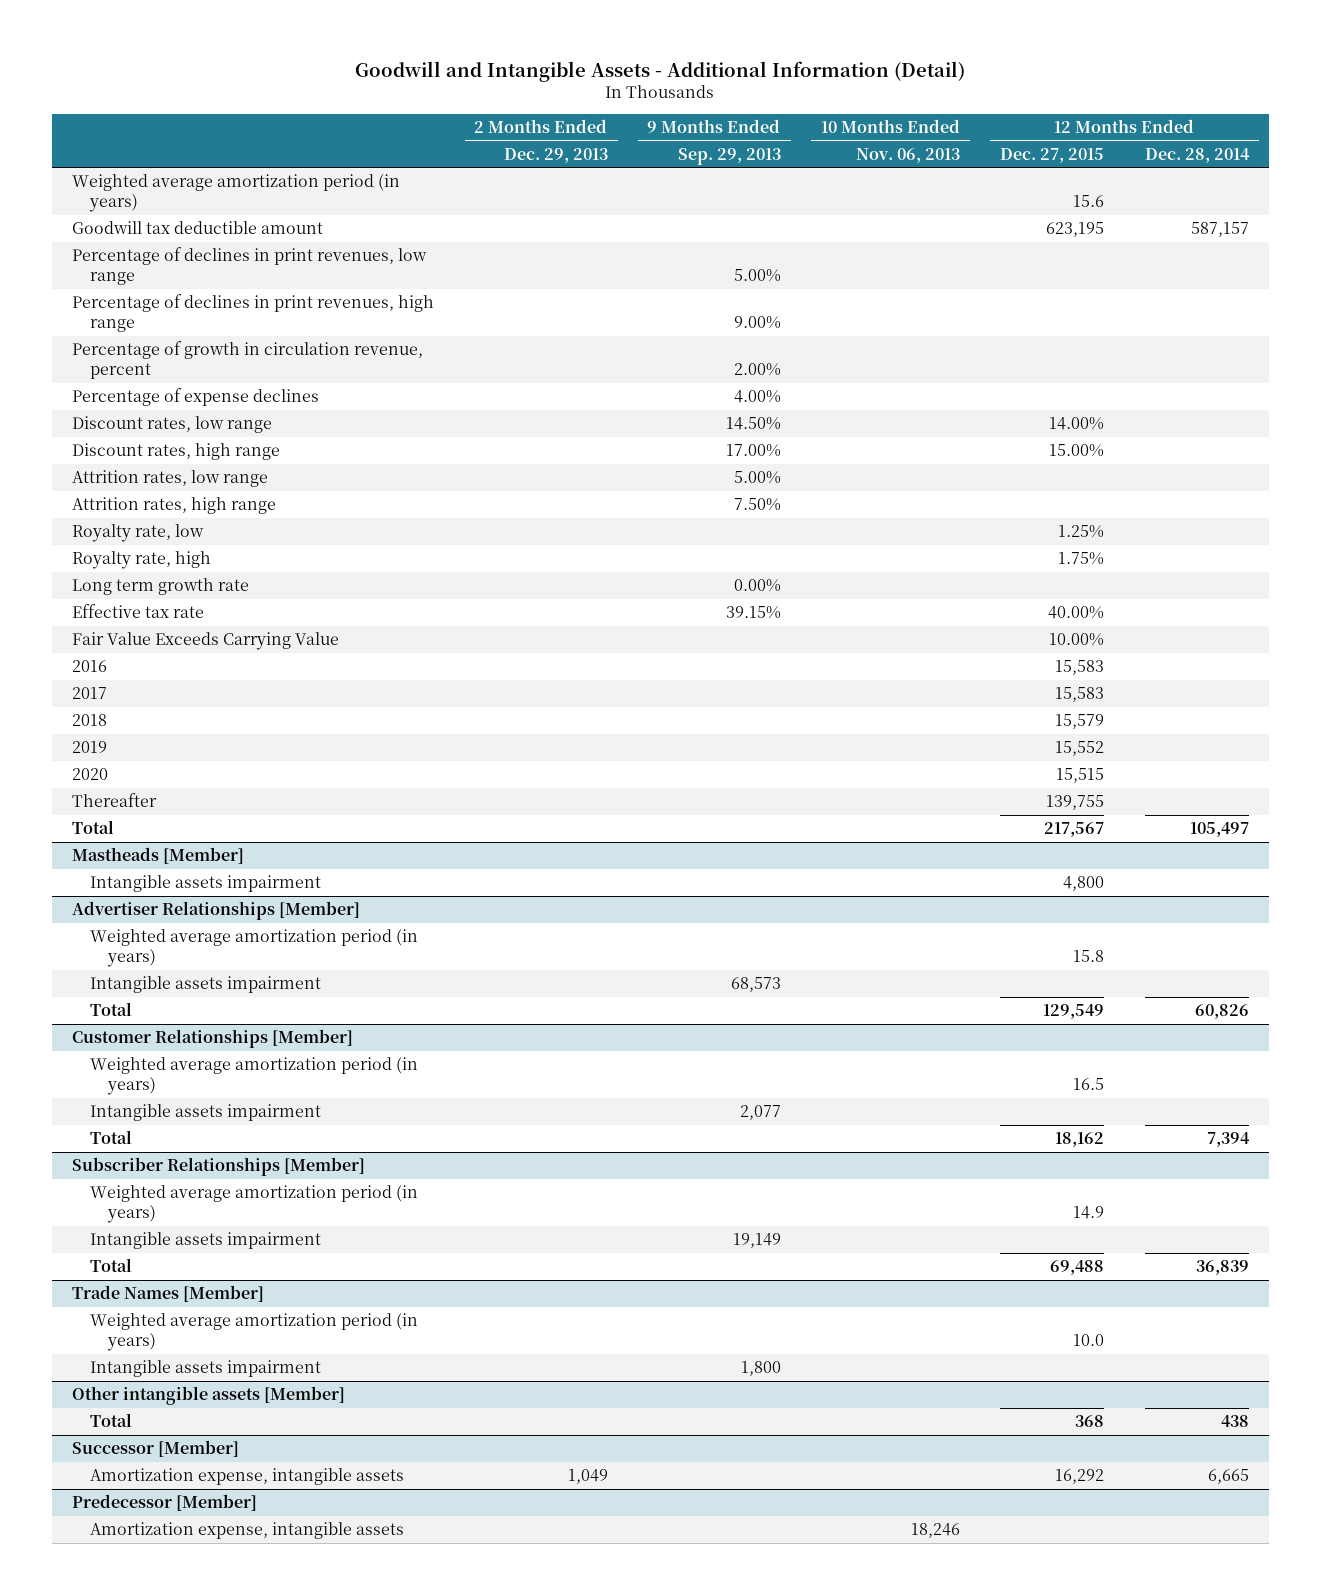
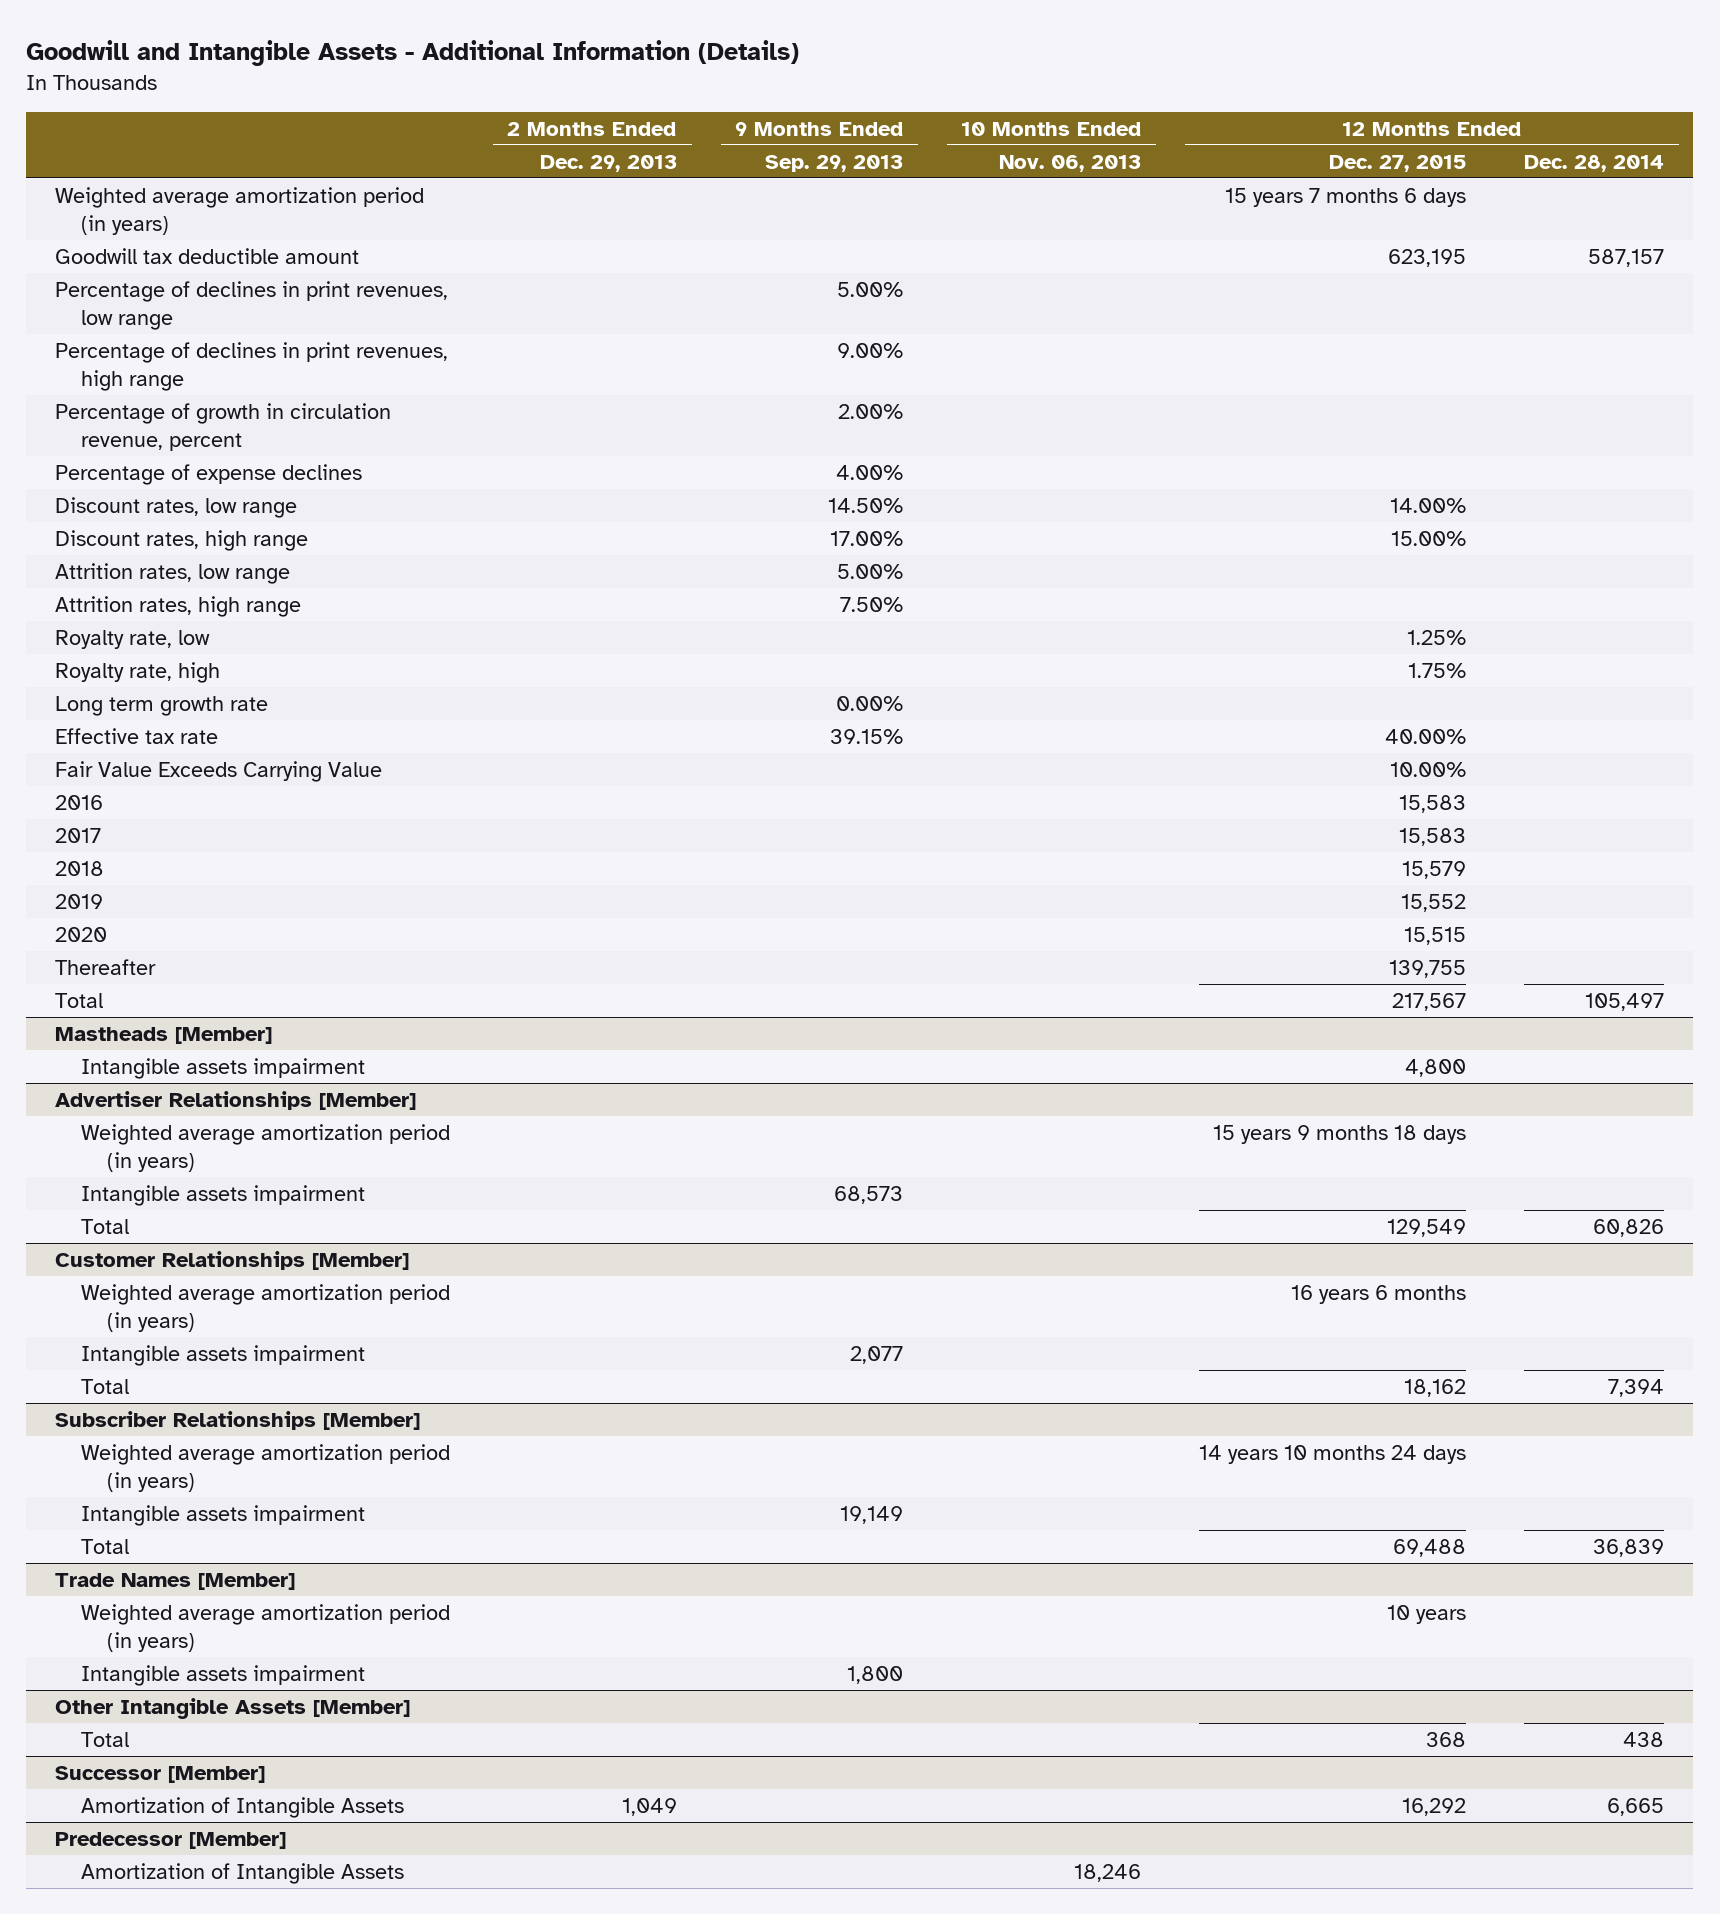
- Goodwill and Intangible Assets - Additional Information (Detail)
+ Goodwill and Intangible Assets - Additional Information (Details)
- Weighted average amortization period (in years) | | | | 15.6 |
+ Weighted average amortization period (in years) | | | | 15 years 7 months 6 days |
@ Advertiser Relationships [Member]
- Weighted average amortization period (in years) | | | | 15.8 |
+ Weighted average amortization period (in years) | | | | 15 years 9 months 18 days |
@ Customer Relationships [Member]
- Weighted average amortization period (in years) | | | | 16.5 |
+ Weighted average amortization period (in years) | | | | 16 years 6 months |
@ Subscriber Relationships [Member]
- Weighted average amortization period (in years) | | | | 14.9 |
+ Weighted average amortization period (in years) | | | | 14 years 10 months 24 days |
@ Trade Names [Member]
- Weighted average amortization period (in years) | | | | 10.0 |
+ Weighted average amortization period (in years) | | | | 10 years |
- Other intangible assets [Member]
+ Other Intangible Assets [Member]
@ Successor [Member]
- Amortization expense, intangible assets | 1,049 | | | 16,292 | 6,665
+ Amortization of Intangible Assets | 1,049 | | | 16,292 | 6,665
@ Predecessor [Member]
- Amortization expense, intangible assets | | | 18,246 | |
+ Amortization of Intangible Assets | | | 18,246 | |

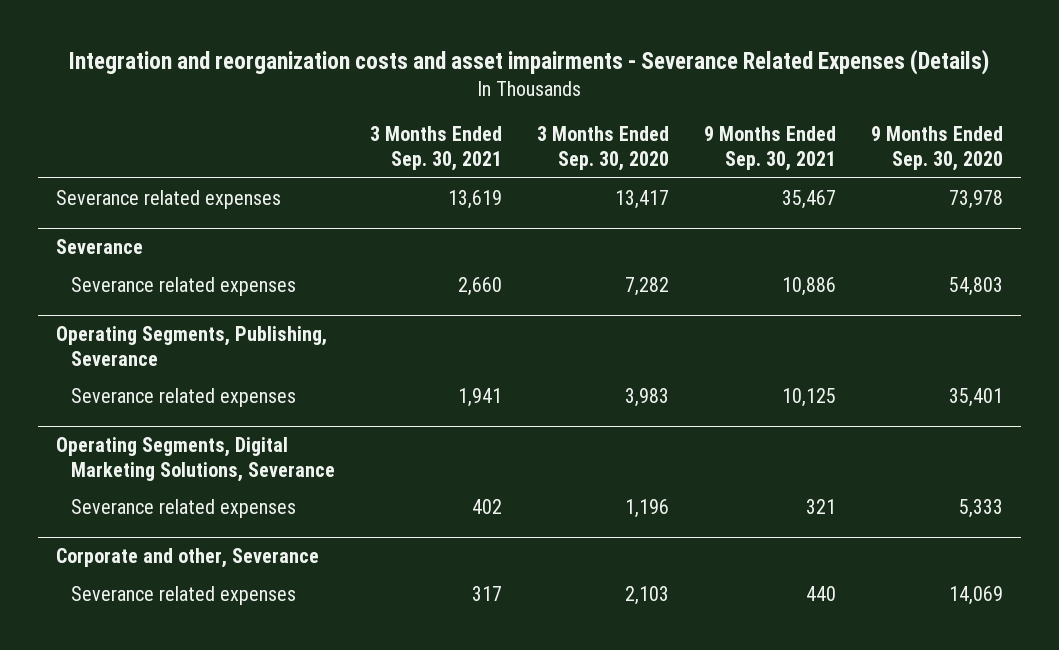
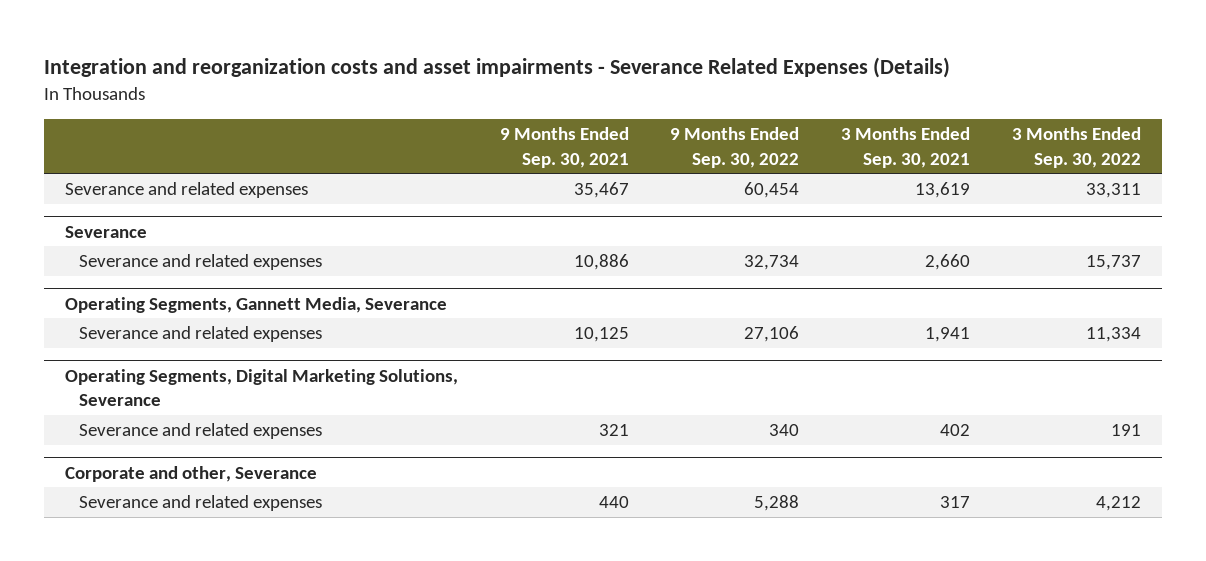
- | 3 Months Ended Sep. 30, 2021 | 3 Months Ended Sep. 30, 2020 | 9 Months Ended Sep. 30, 2021 | 9 Months Ended Sep. 30, 2020
+ | 9 Months Ended Sep. 30, 2021 | 9 Months Ended Sep. 30, 2022 | 3 Months Ended Sep. 30, 2021 | 3 Months Ended Sep. 30, 2022
- Severance related expenses | 13,619 | 13,417 | 35,467 | 73,978
+ Severance and related expenses | 35,467 | 60,454 | 13,619 | 33,311
@ Severance
- Severance related expenses | 2,660 | 7,282 | 10,886 | 54,803
- Operating Segments, Publishing, Severance
- Severance related expenses | 1,941 | 3,983 | 10,125 | 35,401
@ Severance
+ Severance and related expenses | 10,886 | 32,734 | 2,660 | 15,737
+ Operating Segments, Gannett Media, Severance
+ Severance and related expenses | 10,125 | 27,106 | 1,941 | 11,334
@ Operating Segments, Digital Marketing Solutions, Severance
- Severance related expenses | 402 | 1,196 | 321 | 5,333
+ Severance and related expenses | 321 | 340 | 402 | 191
@ Corporate and other, Severance
- Severance related expenses | 317 | 2,103 | 440 | 14,069
+ Severance and related expenses | 440 | 5,288 | 317 | 4,212

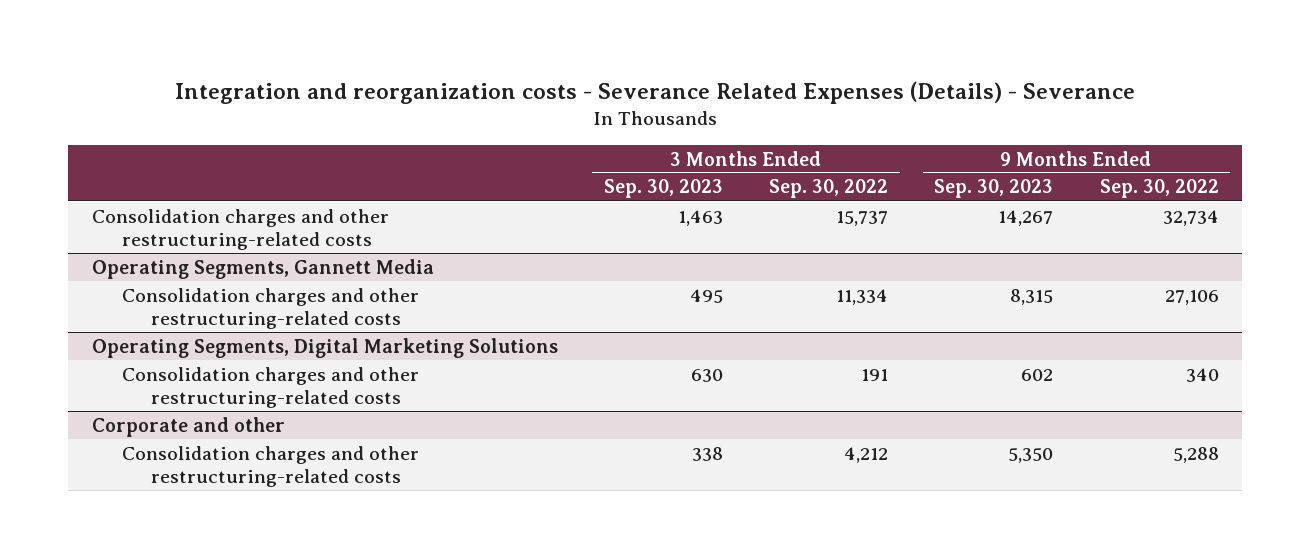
- Integration and reorganization costs and asset impairments - Severance Related Expenses (Details)
+ Integration and reorganization costs - Severance Related Expenses (Details) - Severance
- | 9 Months Ended Sep. 30, 2021 | 9 Months Ended Sep. 30, 2022 | 3 Months Ended Sep. 30, 2021 | 3 Months Ended Sep. 30, 2022
+ | 3 Months Ended Sep. 30, 2023 | 3 Months Ended Sep. 30, 2022 | 9 Months Ended Sep. 30, 2023 | 9 Months Ended Sep. 30, 2022
- Severance and related expenses | 35,467 | 60,454 | 13,619 | 33,311
- Severance
- Severance and related expenses | 10,886 | 32,734 | 2,660 | 15,737
- Operating Segments, Gannett Media, Severance
- Severance and related expenses | 10,125 | 27,106 | 1,941 | 11,334
- Operating Segments, Digital Marketing Solutions, Severance
- Severance and related expenses | 321 | 340 | 402 | 191
- Corporate and other, Severance
- Severance and related expenses | 440 | 5,288 | 317 | 4,212
+ Consolidation charges and other restructuring-related costs | 1,463 | 15,737 | 14,267 | 32,734
+ Operating Segments, Gannett Media
+ Consolidation charges and other restructuring-related costs | 495 | 11,334 | 8,315 | 27,106
+ Operating Segments, Digital Marketing Solutions
+ Consolidation charges and other restructuring-related costs | 630 | 191 | 602 | 340
+ Corporate and other
+ Consolidation charges and other restructuring-related costs | 338 | 4,212 | 5,350 | 5,288

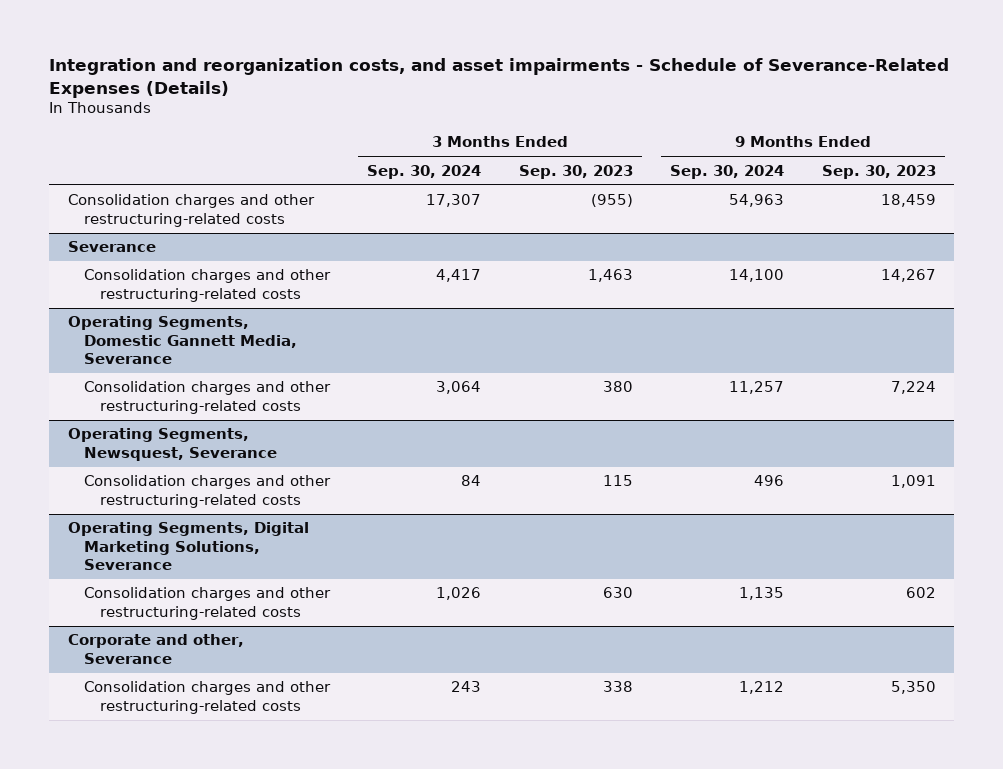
- Integration and reorganization costs - Severance Related Expenses (Details) - Severance
+ Integration and reorganization costs, and asset impairments - Schedule of Severance-Related Expenses (Details)
- | 3 Months Ended Sep. 30, 2023 | 3 Months Ended Sep. 30, 2022 | 9 Months Ended Sep. 30, 2023 | 9 Months Ended Sep. 30, 2022
+ | 3 Months Ended Sep. 30, 2024 | 3 Months Ended Sep. 30, 2023 | 9 Months Ended Sep. 30, 2024 | 9 Months Ended Sep. 30, 2023
+ Consolidation charges and other restructuring-related costs | 17,307 | (955) | 54,963 | 18,459
+ Severance
- Operating Segments, Gannett Media
- Consolidation charges and other restructuring-related costs | 495 | 11,334 | 8,315 | 27,106
- Operating Segments, Digital Marketing Solutions
+ Operating Segments, Domestic Gannett Media, Severance
+ Consolidation charges and other restructuring-related costs | 3,064 | 380 | 11,257 | 7,224
+ Operating Segments, Newsquest, Severance
+ Consolidation charges and other restructuring-related costs | 84 | 115 | 496 | 1,091
+ Operating Segments, Digital Marketing Solutions, Severance
- Corporate and other
+ Corporate and other, Severance

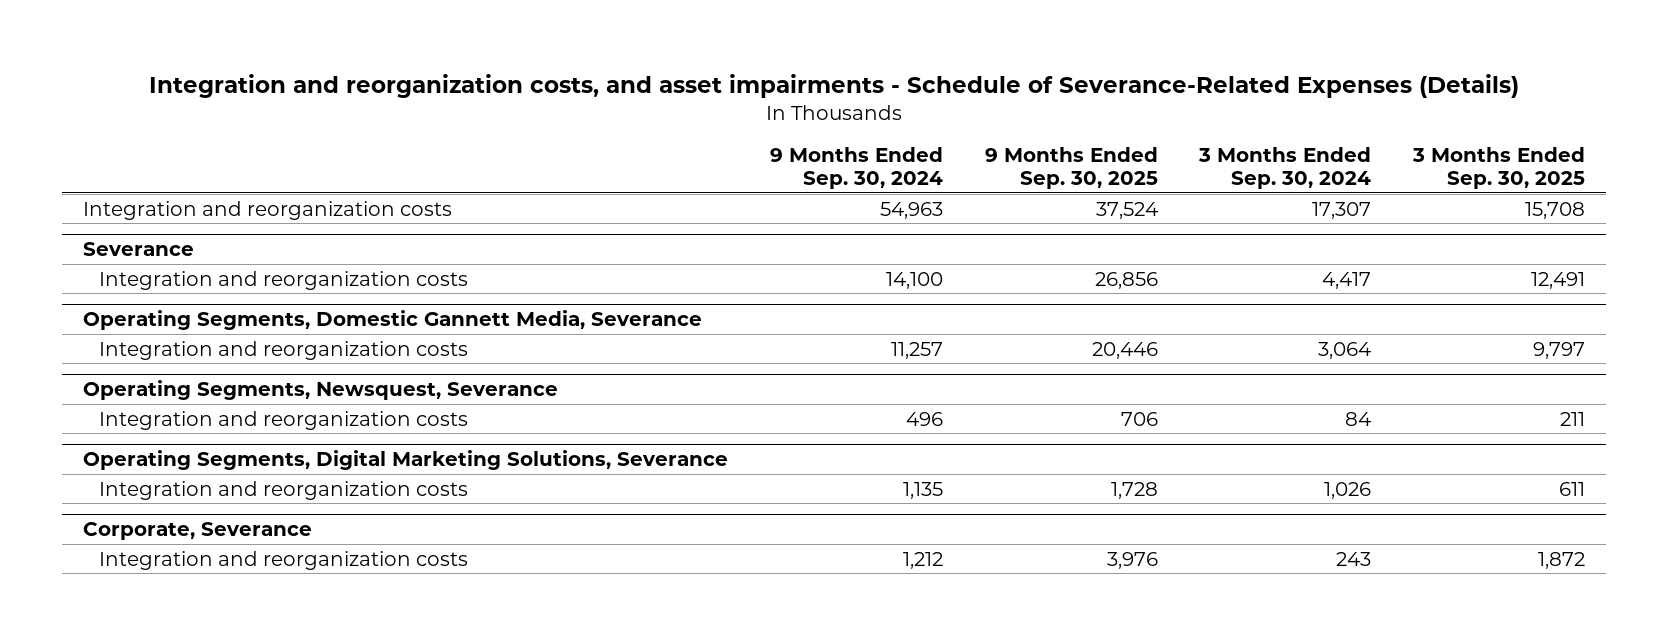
- | 3 Months Ended Sep. 30, 2024 | 3 Months Ended Sep. 30, 2023 | 9 Months Ended Sep. 30, 2024 | 9 Months Ended Sep. 30, 2023
+ | 9 Months Ended Sep. 30, 2024 | 9 Months Ended Sep. 30, 2025 | 3 Months Ended Sep. 30, 2024 | 3 Months Ended Sep. 30, 2025
- Consolidation charges and other restructuring-related costs | 17,307 | (955) | 54,963 | 18,459
+ Integration and reorganization costs | 54,963 | 37,524 | 17,307 | 15,708
@ Severance
- Consolidation charges and other restructuring-related costs | 4,417 | 1,463 | 14,100 | 14,267
+ Integration and reorganization costs | 14,100 | 26,856 | 4,417 | 12,491
@ Operating Segments, Domestic Gannett Media, Severance
- Consolidation charges and other restructuring-related costs | 3,064 | 380 | 11,257 | 7,224
+ Integration and reorganization costs | 11,257 | 20,446 | 3,064 | 9,797
@ Operating Segments, Newsquest, Severance
- Consolidation charges and other restructuring-related costs | 84 | 115 | 496 | 1,091
+ Integration and reorganization costs | 496 | 706 | 84 | 211
@ Operating Segments, Digital Marketing Solutions, Severance
- Consolidation charges and other restructuring-related costs | 1,026 | 630 | 1,135 | 602
- Corporate and other, Severance
- Consolidation charges and other restructuring-related costs | 243 | 338 | 1,212 | 5,350
@ Operating Segments, Digital Marketing Solutions, Severance
+ Integration and reorganization costs | 1,135 | 1,728 | 1,026 | 611
+ Corporate, Severance
+ Integration and reorganization costs | 1,212 | 3,976 | 243 | 1,872

